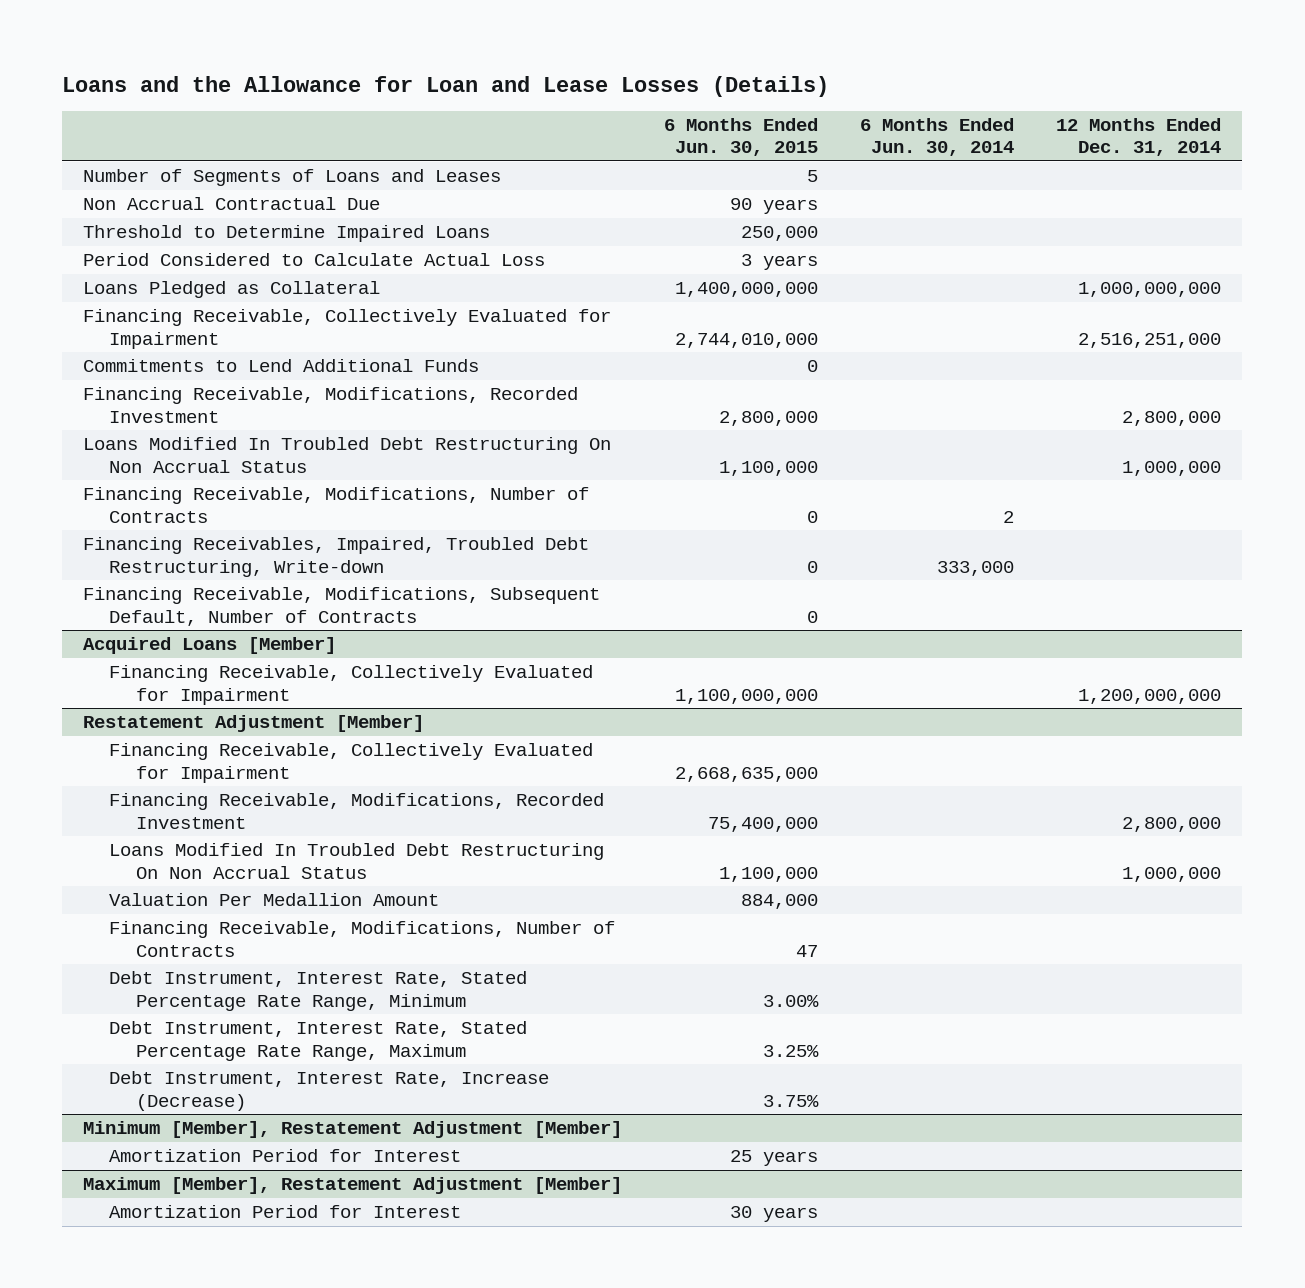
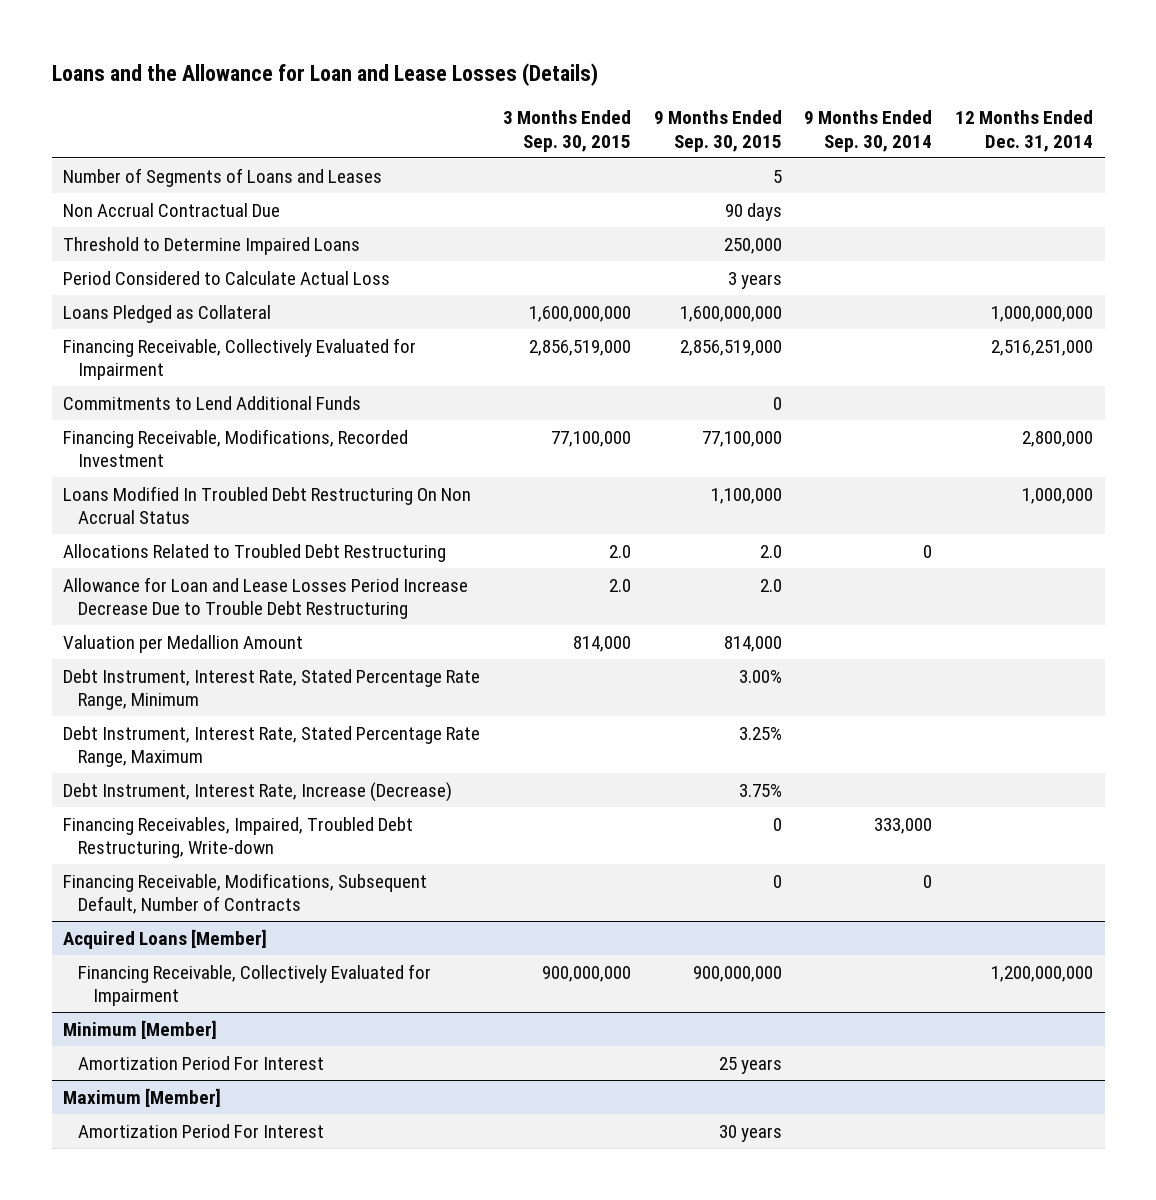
- | 6 Months Ended Jun. 30, 2015 | 6 Months Ended Jun. 30, 2014 | 12 Months Ended Dec. 31, 2014
+ | 3 Months Ended Sep. 30, 2015 | 9 Months Ended Sep. 30, 2015 | 9 Months Ended Sep. 30, 2014 | 12 Months Ended Dec. 31, 2014
- Financing Receivable, Modifications, Number of Contracts | 0 | 2 |
+ Allocations Related to Troubled Debt Restructuring | 2.0 | 2.0 | 0 |
+ Allowance for Loan and Lease Losses Period Increase Decrease Due to Trouble Debt Restructuring | 2.0 | 2.0 | |
+ Valuation per Medallion Amount | 814,000 | 814,000 | |
+ Debt Instrument, Interest Rate, Stated Percentage Rate Range, Minimum | | 3.00% | |
+ Debt Instrument, Interest Rate, Stated Percentage Rate Range, Maximum | | 3.25% | |
+ Debt Instrument, Interest Rate, Increase (Decrease) | | 3.75% | |
- Restatement Adjustment [Member]
- Financing Receivable, Collectively Evaluated for Impairment | 2,668,635,000 | |
- Financing Receivable, Modifications, Recorded Investment | 75,400,000 | | 2,800,000
- Loans Modified In Troubled Debt Restructuring On Non Accrual Status | 1,100,000 | | 1,000,000
- Valuation Per Medallion Amount | 884,000 | |
- Financing Receivable, Modifications, Number of Contracts | 47 | |
- Debt Instrument, Interest Rate, Stated Percentage Rate Range, Minimum | 3.00% | |
- Debt Instrument, Interest Rate, Stated Percentage Rate Range, Maximum | 3.25% | |
- Debt Instrument, Interest Rate, Increase (Decrease) | 3.75% | |
- Minimum [Member], Restatement Adjustment [Member]
- Amortization Period for Interest | 25 years | |
- Maximum [Member], Restatement Adjustment [Member]
- Amortization Period for Interest | 30 years | |
+ Minimum [Member]
+ Amortization Period For Interest | | 25 years | |
+ Maximum [Member]
+ Amortization Period For Interest | | 30 years | |

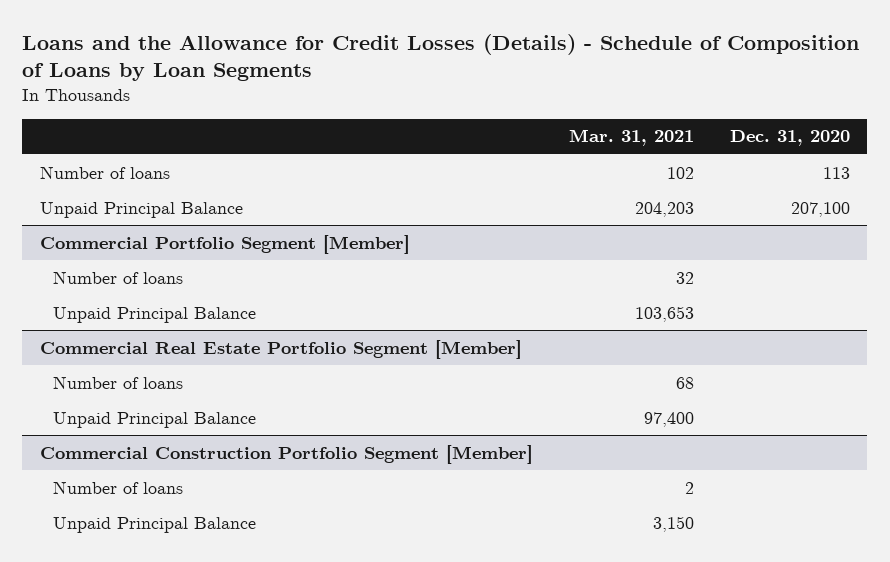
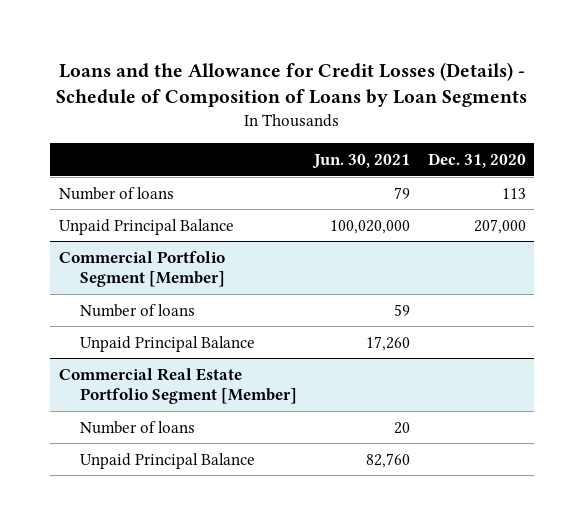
- | Mar. 31, 2021 | Dec. 31, 2020
+ | Jun. 30, 2021 | Dec. 31, 2020
- Unpaid Principal Balance | 204,203 | 207,100
+ Unpaid Principal Balance | 100,020,000 | 207,000
- Commercial Construction Portfolio Segment [Member]
- Number of loans | 2 |
- Unpaid Principal Balance | 3,150 |

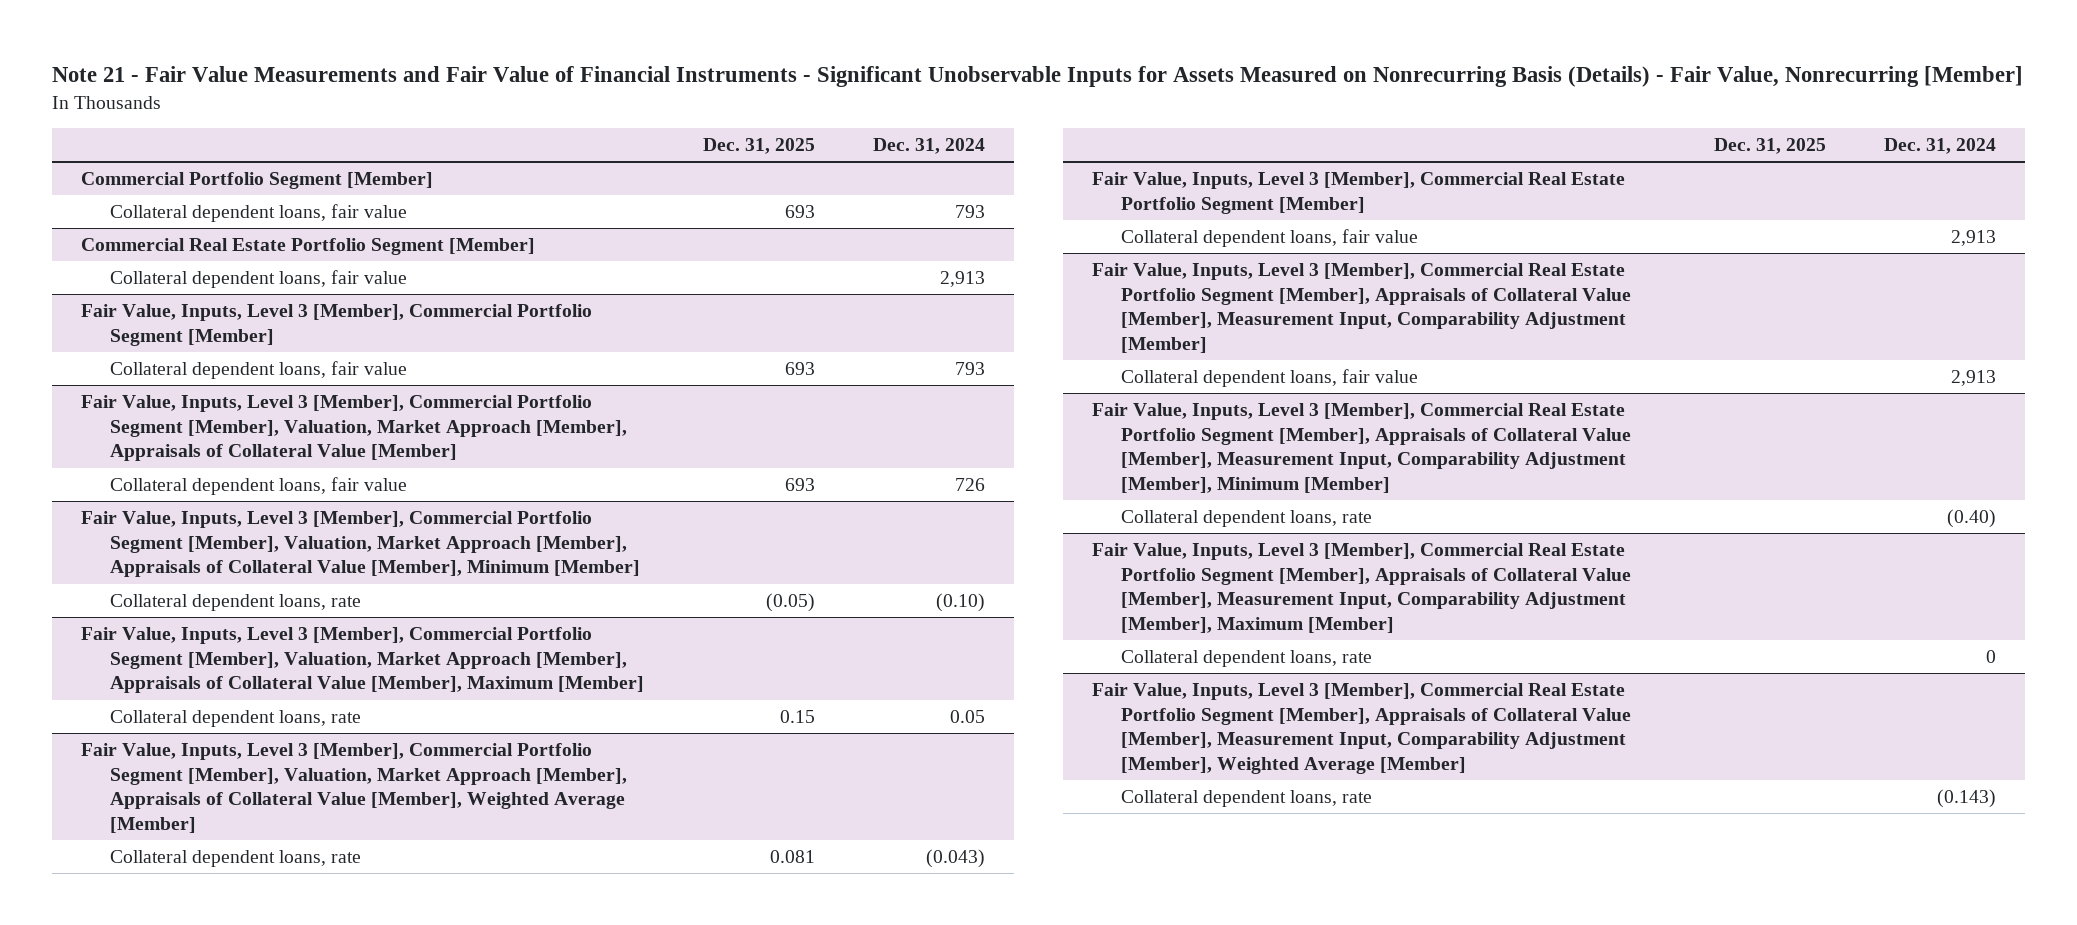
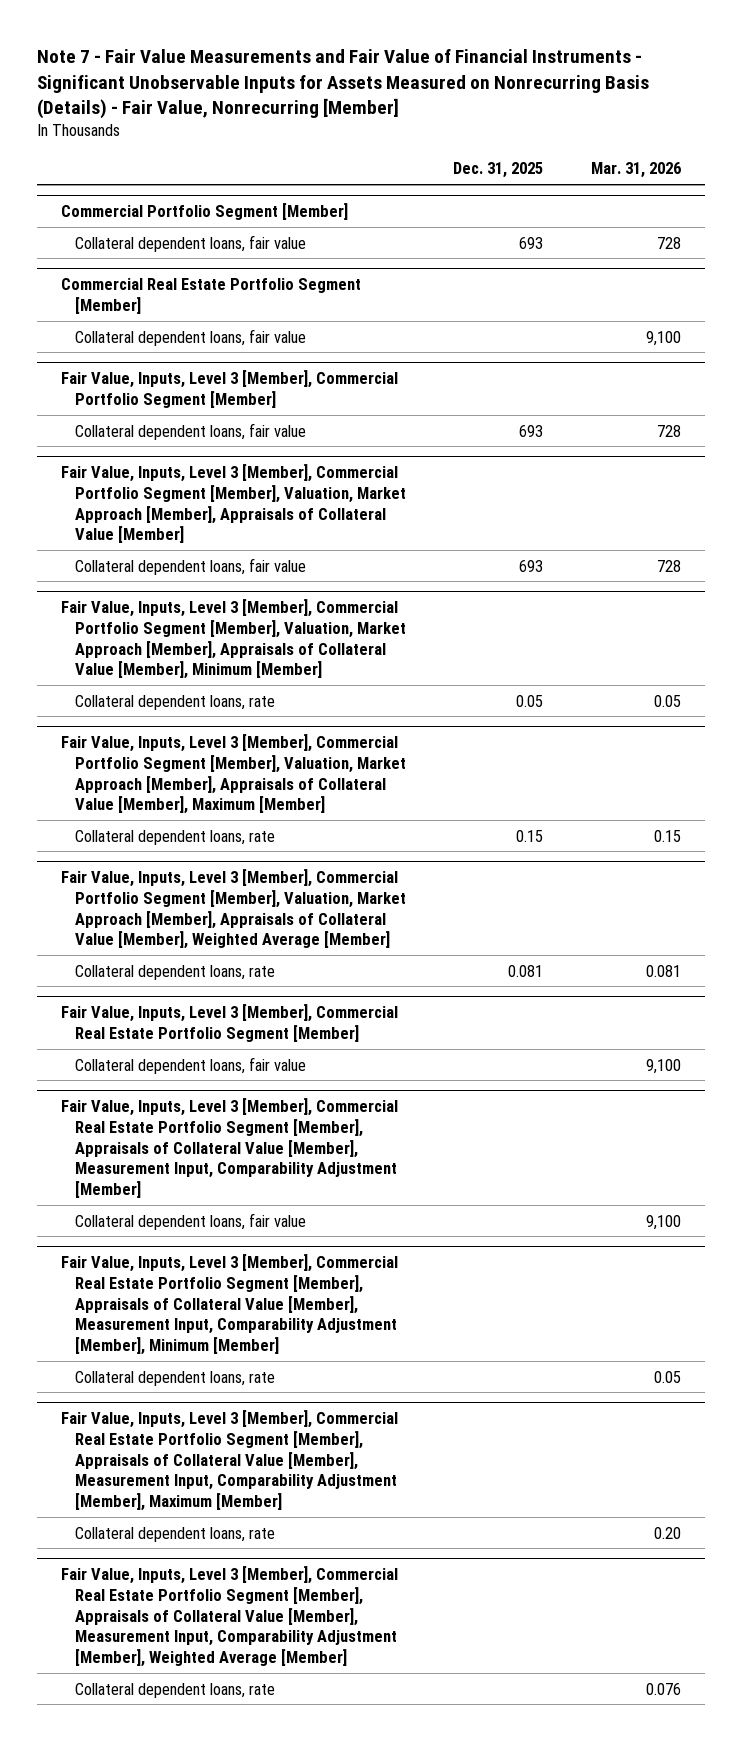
- Note 21 - Fair Value Measurements and Fair Value of Financial Instruments - Significant Unobservable Inputs for Assets Measured on Nonrecurring Basis (Details) - Fair Value, Nonrecurring [Member]
+ Note 7 - Fair Value Measurements and Fair Value of Financial Instruments - Significant Unobservable Inputs for Assets Measured on Nonrecurring Basis (Details) - Fair Value, Nonrecurring [Member]
- | Dec. 31, 2025 | Dec. 31, 2024
+ | Dec. 31, 2025 | Mar. 31, 2026
@ Fair Value, Inputs, Level 3 [Member], Commercial Portfolio Segment [Member], Valuation, Market Approach [Member], Appraisals of Collateral Value [Member], Minimum [Member]
- Collateral dependent loans, rate | (0.05) | (0.10)
+ Collateral dependent loans, rate | 0.05 | 0.05

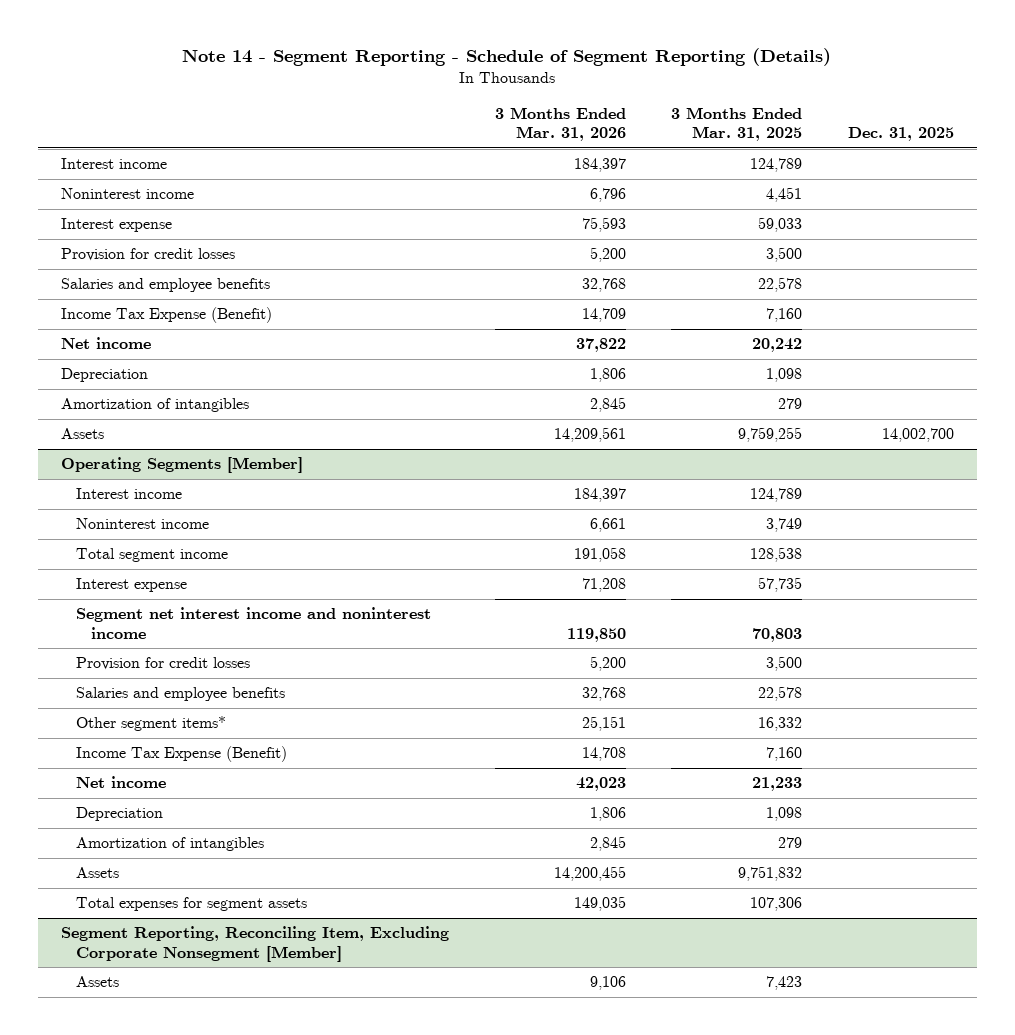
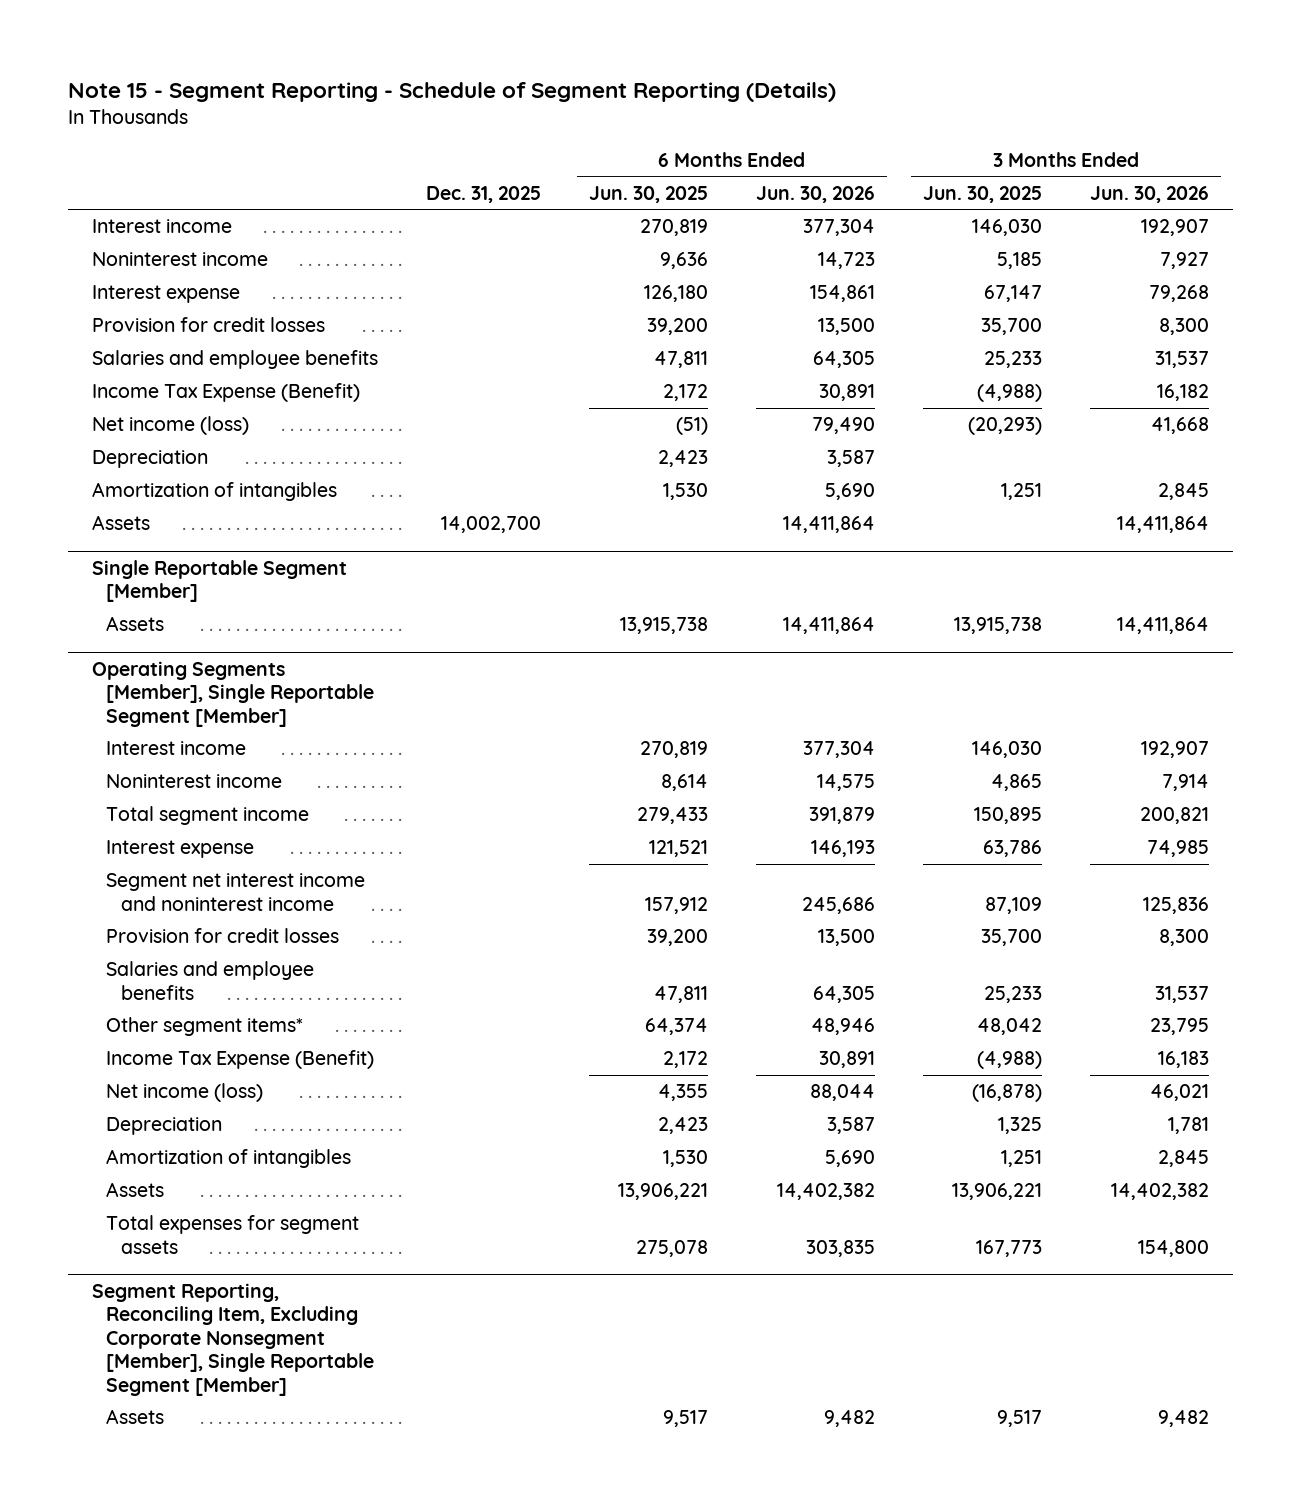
- Note 14 - Segment Reporting - Schedule of Segment Reporting (Details)
+ Note 15 - Segment Reporting - Schedule of Segment Reporting (Details)
- | 3 Months Ended Mar. 31, 2026 | 3 Months Ended Mar. 31, 2025 | Dec. 31, 2025
+ | Dec. 31, 2025 | 6 Months Ended Jun. 30, 2025 | 6 Months Ended Jun. 30, 2026 | 3 Months Ended Jun. 30, 2025 | 3 Months Ended Jun. 30, 2026
- Net income | 37,822 | 20,242 |
+ Net income (loss) | | (51) | 79,490 | (20,293) | 41,668
- Operating Segments [Member]
+ Single Reportable Segment [Member]
+ Assets | | 13,915,738 | 14,411,864 | 13,915,738 | 14,411,864
+ Operating Segments [Member], Single Reportable Segment [Member]
- Net income | 42,023 | 21,233 |
+ Net income (loss) | | 4,355 | 88,044 | (16,878) | 46,021
- Segment Reporting, Reconciling Item, Excluding Corporate Nonsegment [Member]
+ Segment Reporting, Reconciling Item, Excluding Corporate Nonsegment [Member], Single Reportable Segment [Member]

